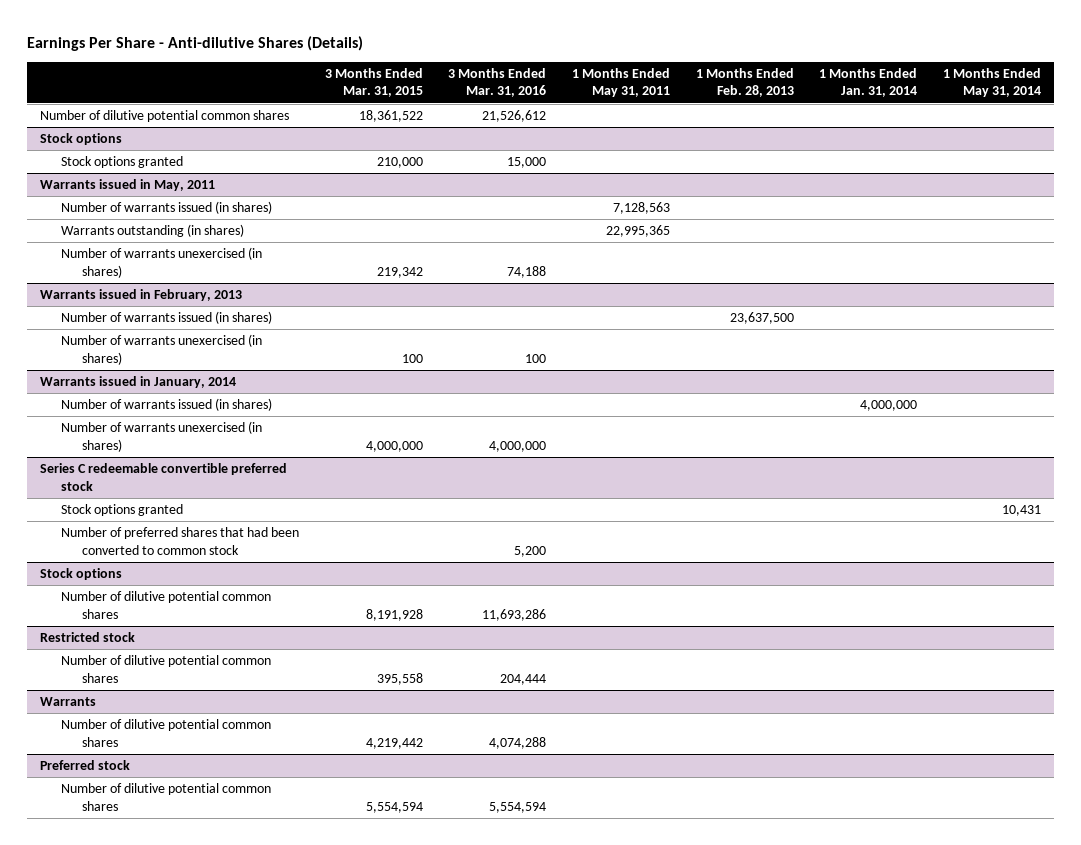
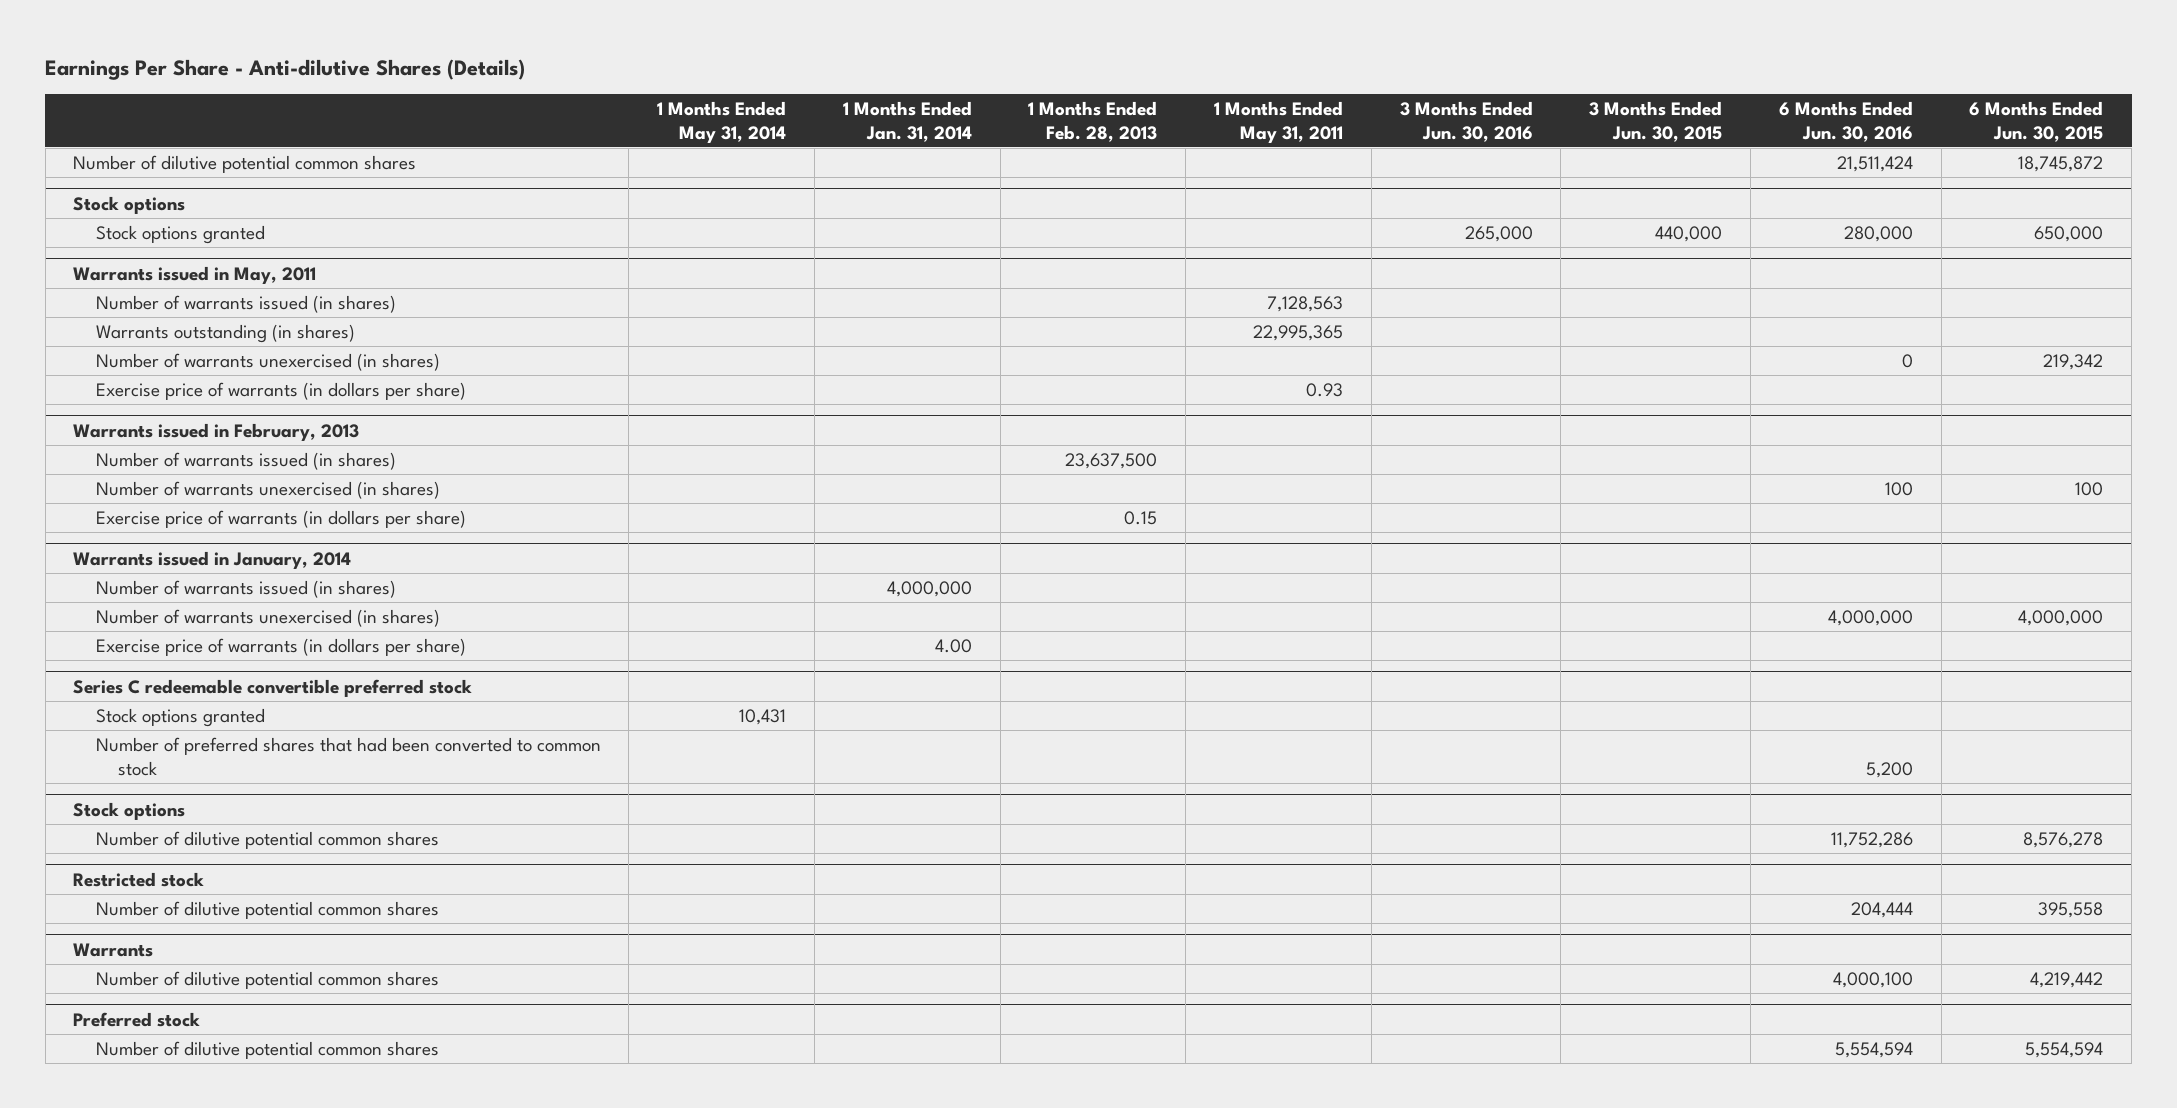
- | 3 Months Ended Mar. 31, 2015 | 3 Months Ended Mar. 31, 2016 | 1 Months Ended May 31, 2011 | 1 Months Ended Feb. 28, 2013 | 1 Months Ended Jan. 31, 2014 | 1 Months Ended May 31, 2014
+ | 1 Months Ended May 31, 2014 | 1 Months Ended Jan. 31, 2014 | 1 Months Ended Feb. 28, 2013 | 1 Months Ended May 31, 2011 | 3 Months Ended Jun. 30, 2016 | 3 Months Ended Jun. 30, 2015 | 6 Months Ended Jun. 30, 2016 | 6 Months Ended Jun. 30, 2015
@ Warrants issued in May, 2011
+ Exercise price of warrants (in dollars per share) | | | | 0.93 | | | |
@ Warrants issued in February, 2013
+ Exercise price of warrants (in dollars per share) | | | 0.15 | | | | |
@ Warrants issued in January, 2014
+ Exercise price of warrants (in dollars per share) | | 4.00 | | | | | |

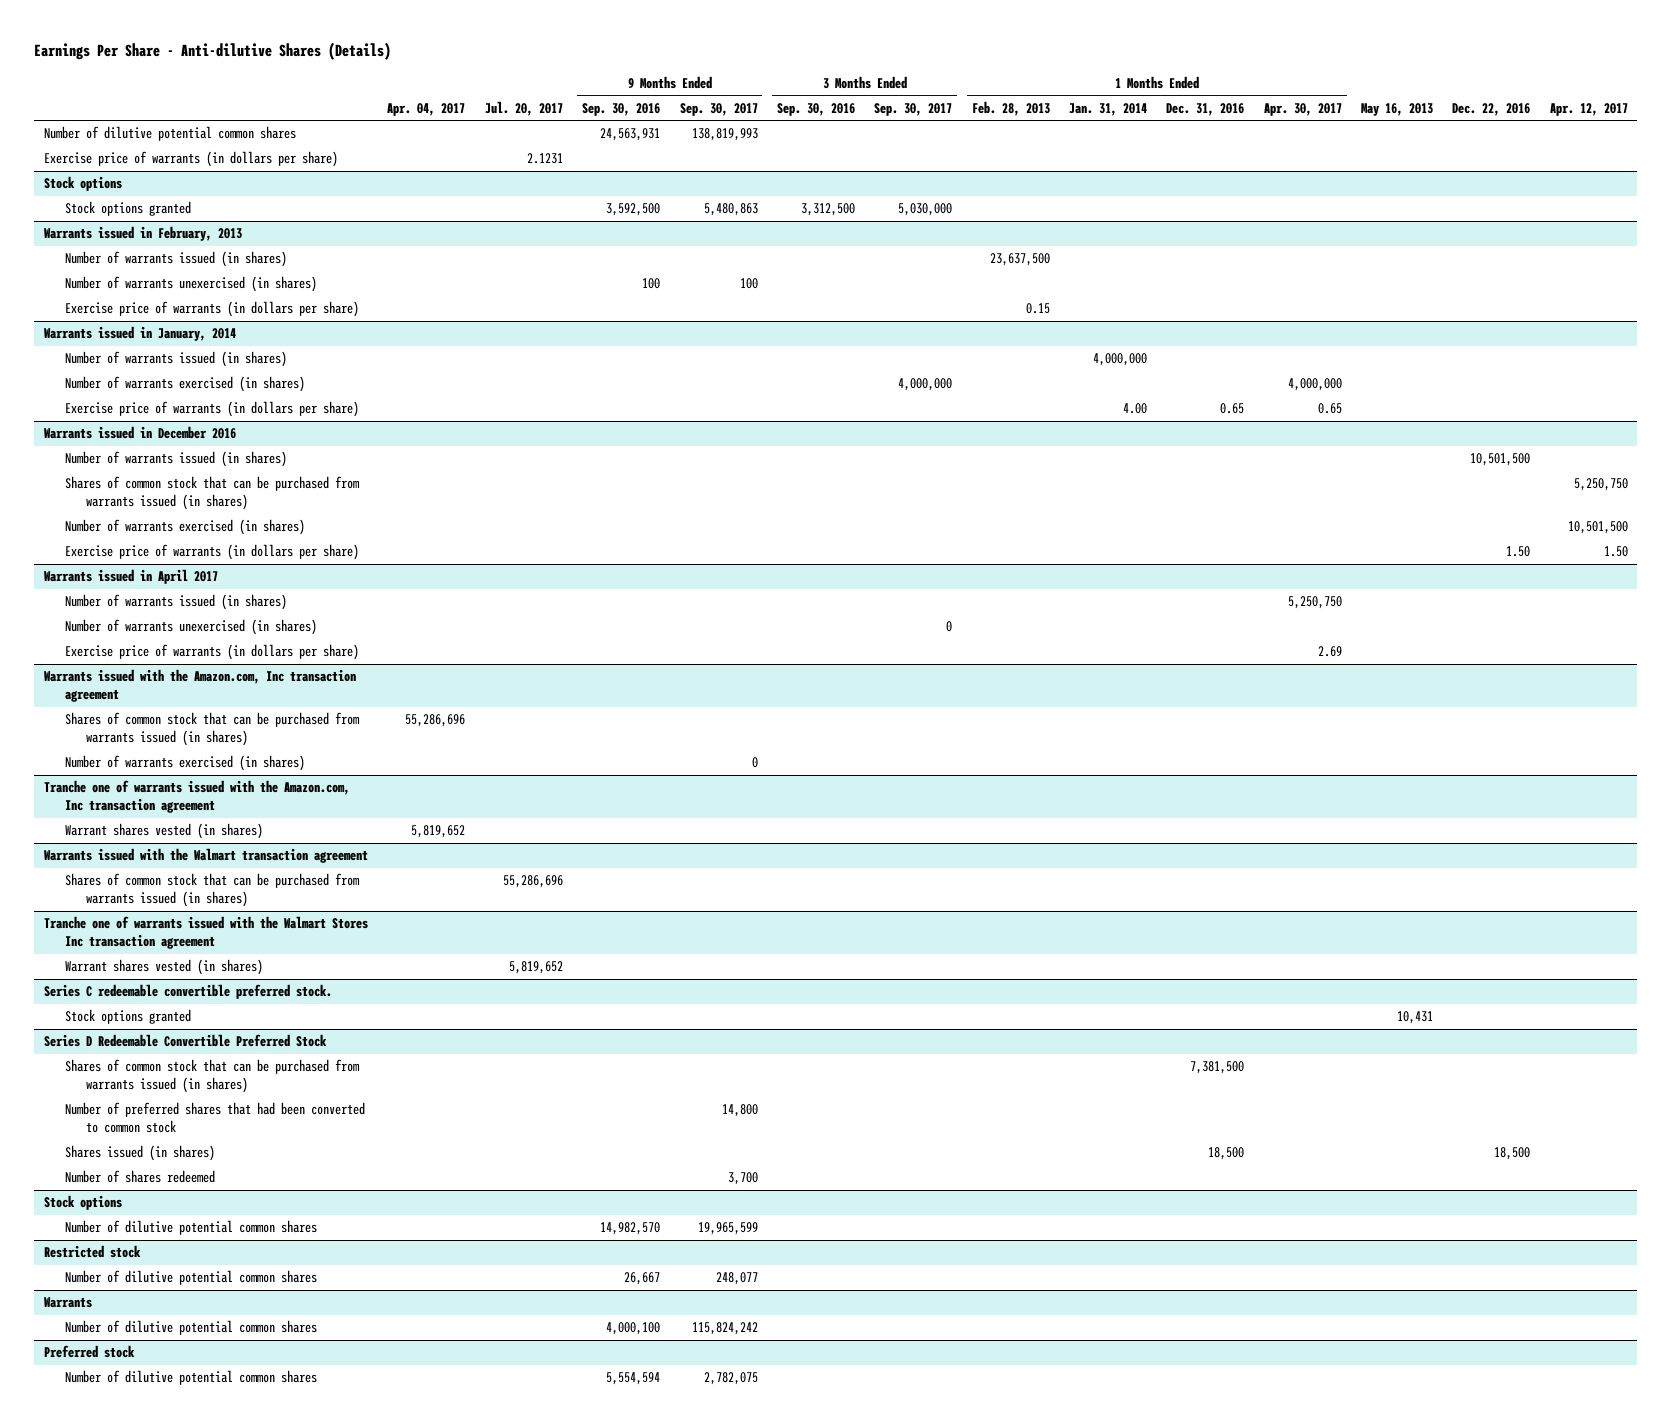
- | 1 Months Ended May 31, 2014 | 1 Months Ended Jan. 31, 2014 | 1 Months Ended Feb. 28, 2013 | 1 Months Ended May 31, 2011 | 3 Months Ended Jun. 30, 2016 | 3 Months Ended Jun. 30, 2015 | 6 Months Ended Jun. 30, 2016 | 6 Months Ended Jun. 30, 2015
+ | Apr. 04, 2017 | Jul. 20, 2017 | 9 Months Ended Sep. 30, 2016 | 9 Months Ended Sep. 30, 2017 | 3 Months Ended Sep. 30, 2016 | 3 Months Ended Sep. 30, 2017 | 1 Months Ended Feb. 28, 2013 | 1 Months Ended Jan. 31, 2014 | 1 Months Ended Dec. 31, 2016 | 1 Months Ended Apr. 30, 2017 | May 16, 2013 | Dec. 22, 2016 | Apr. 12, 2017
+ Exercise price of warrants (in dollars per share) | | 2.1231 | | | | | | | | | | |
- Warrants issued in May, 2011
- Number of warrants issued (in shares) | | | | 7,128,563 | | | |
- Warrants outstanding (in shares) | | | | 22,995,365 | | | |
- Number of warrants unexercised (in shares) | | | | | | | 0 | 219,342
- Exercise price of warrants (in dollars per share) | | | | 0.93 | | | |
@ Warrants issued in January, 2014
- Number of warrants unexercised (in shares) | | | | | | | 4,000,000 | 4,000,000
+ Number of warrants exercised (in shares) | | | | | | 4,000,000 | | | | 4,000,000 | | |
- Series C redeemable convertible preferred stock
+ Warrants issued in December 2016
+ Number of warrants issued (in shares) | | | | | | | | | | | | 10,501,500 |
+ Shares of common stock that can be purchased from warrants issued (in shares) | | | | | | | | | | | | | 5,250,750
+ Number of warrants exercised (in shares) | | | | | | | | | | | | | 10,501,500
+ Exercise price of warrants (in dollars per share) | | | | | | | | | | | | 1.50 | 1.50
+ Warrants issued in April 2017
+ Number of warrants issued (in shares) | | | | | | | | | | 5,250,750 | | |
+ Number of warrants unexercised (in shares) | | | | | | 0 | | | | | | |
+ Exercise price of warrants (in dollars per share) | | | | | | | | | | 2.69 | | |
+ Warrants issued with the Amazon.com, Inc transaction agreement
+ Shares of common stock that can be purchased from warrants issued (in shares) | 55,286,696 | | | | | | | | | | | |
+ Number of warrants exercised (in shares) | | | | 0 | | | | | | | | |
+ Tranche one of warrants issued with the Amazon.com, Inc transaction agreement
+ Warrant shares vested (in shares) | 5,819,652 | | | | | | | | | | | |
+ Warrants issued with the Walmart transaction agreement
+ Shares of common stock that can be purchased from warrants issued (in shares) | | 55,286,696 | | | | | | | | | | |
+ Tranche one of warrants issued with the Walmart Stores Inc transaction agreement
+ Warrant shares vested (in shares) | | 5,819,652 | | | | | | | | | | |
+ Series C redeemable convertible preferred stock.
- Number of preferred shares that had been converted to common stock | | | | | | | 5,200 |
+ Series D Redeemable Convertible Preferred Stock
+ Shares of common stock that can be purchased from warrants issued (in shares) | | | | | | | | | 7,381,500 | | | |
+ Number of preferred shares that had been converted to common stock | | | | 14,800 | | | | | | | | |
+ Shares issued (in shares) | | | | | | | | | 18,500 | | | 18,500 |
+ Number of shares redeemed | | | | 3,700 | | | | | | | | |

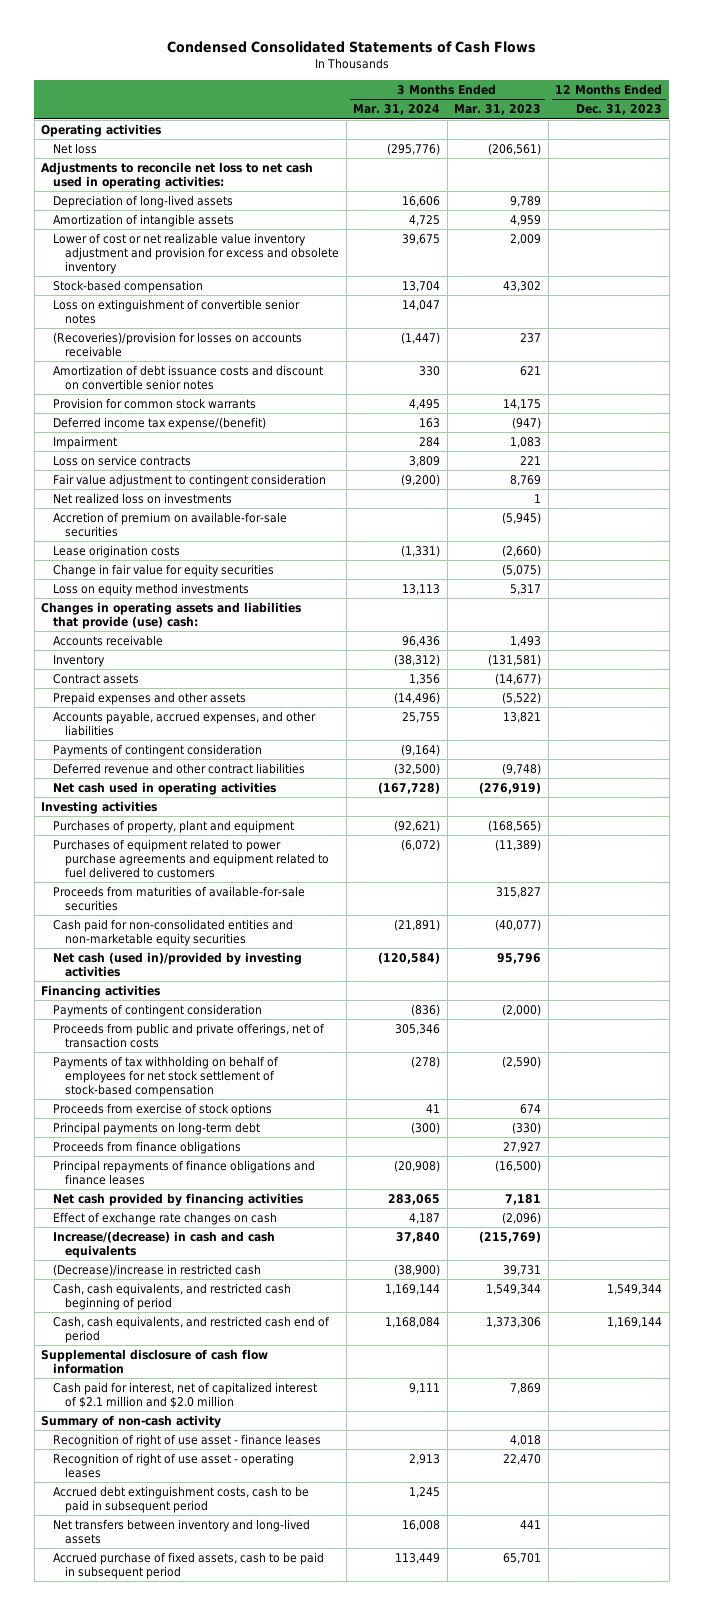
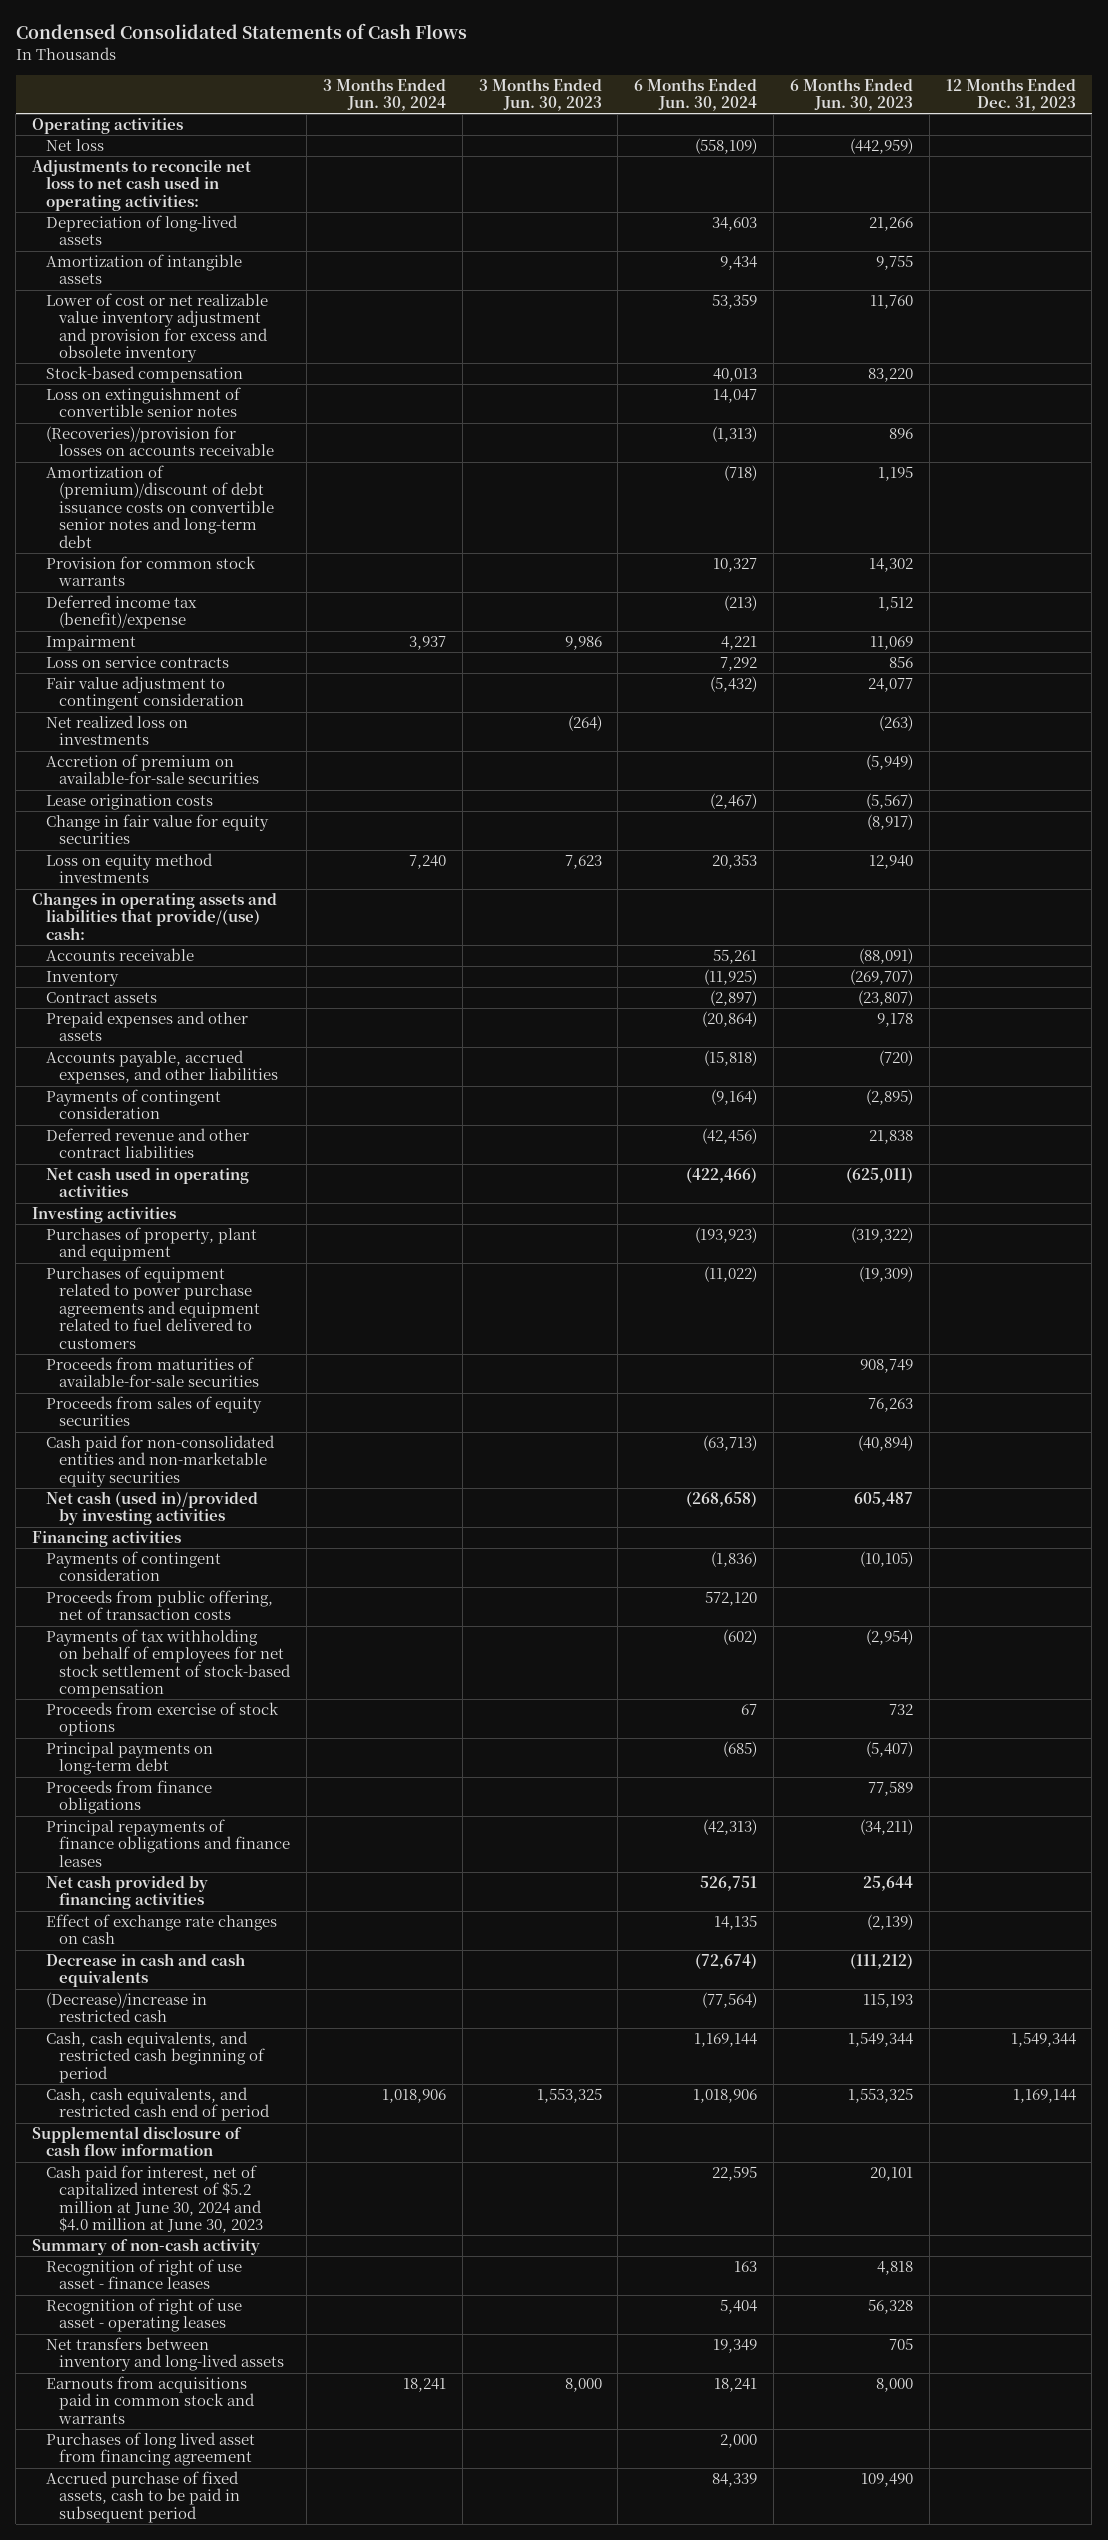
- | 3 Months Ended Mar. 31, 2024 | 3 Months Ended Mar. 31, 2023 | 12 Months Ended Dec. 31, 2023
+ | 3 Months Ended Jun. 30, 2024 | 3 Months Ended Jun. 30, 2023 | 6 Months Ended Jun. 30, 2024 | 6 Months Ended Jun. 30, 2023 | 12 Months Ended Dec. 31, 2023
- Amortization of debt issuance costs and discount on convertible senior notes | 330 | 621 |
+ Amortization of (premium)/discount of debt issuance costs on convertible senior notes and long-term debt | | | (718) | 1,195 |
- Deferred income tax expense/(benefit) | 163 | (947) |
+ Deferred income tax (benefit)/expense | | | (213) | 1,512 |
- Changes in operating assets and liabilities that provide (use) cash:
+ Changes in operating assets and liabilities that provide/(use) cash:
+ Proceeds from sales of equity securities | | | | 76,263 |
- Proceeds from public and private offerings, net of transaction costs | 305,346 | |
+ Proceeds from public offering, net of transaction costs | | | 572,120 | |
- Increase/(decrease) in cash and cash equivalents | 37,840 | (215,769) |
+ Decrease in cash and cash equivalents | | | (72,674) | (111,212) |
- Cash paid for interest, net of capitalized interest of $2.1 million and $2.0 million | 9,111 | 7,869 |
+ Cash paid for interest, net of capitalized interest of $5.2 million at June 30, 2024 and $4.0 million at June 30, 2023 | | | 22,595 | 20,101 |
- Accrued debt extinguishment costs, cash to be paid in subsequent period | 1,245 | |
+ Earnouts from acquisitions paid in common stock and warrants | 18,241 | 8,000 | 18,241 | 8,000 |
+ Purchases of long lived asset from financing agreement | | | 2,000 | |

